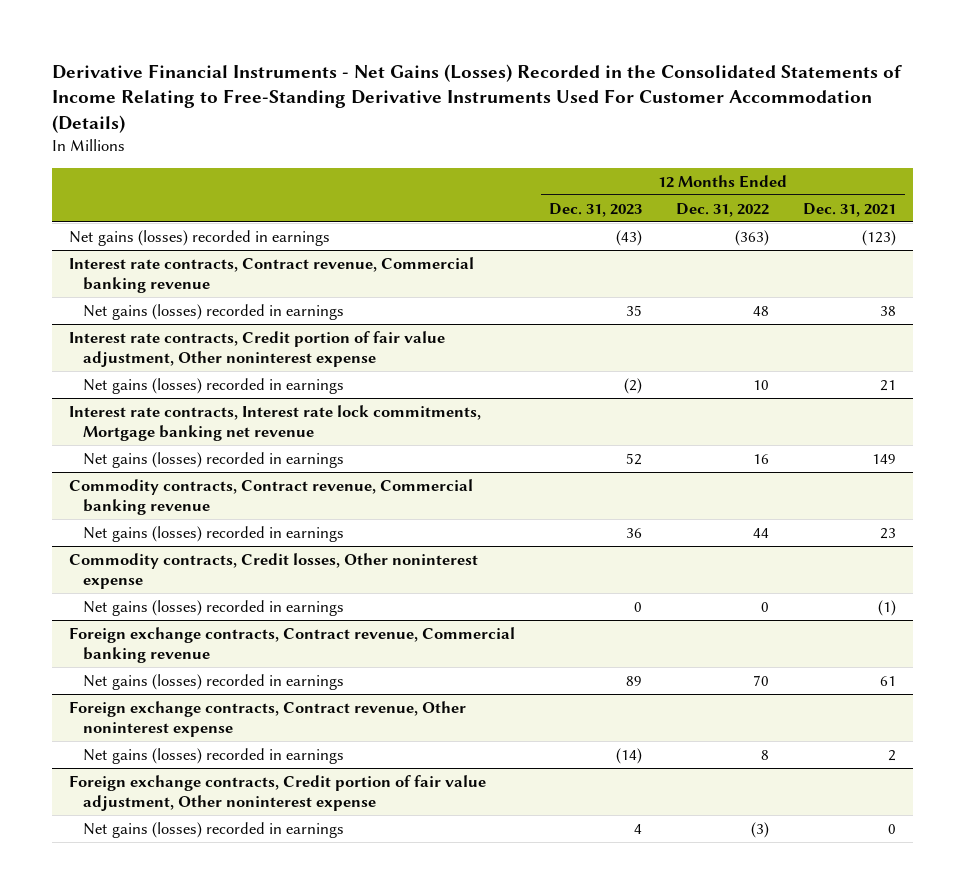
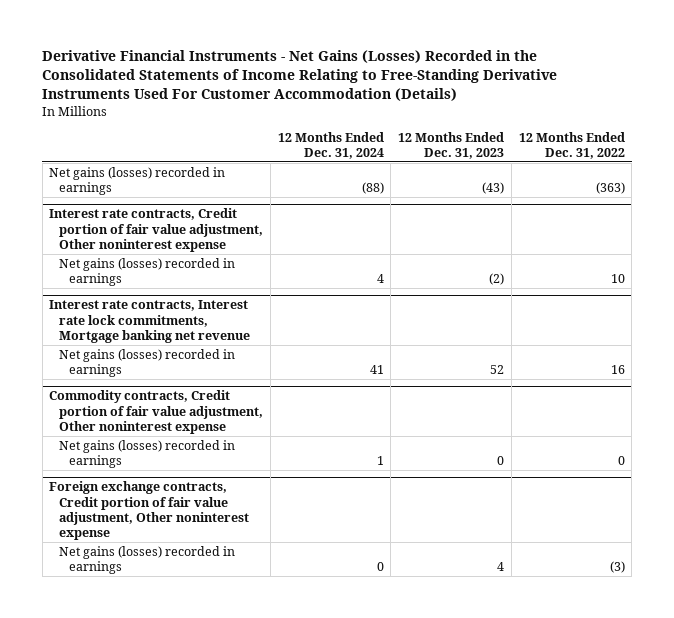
- | 12 Months Ended Dec. 31, 2023 | 12 Months Ended Dec. 31, 2022 | 12 Months Ended Dec. 31, 2021
+ | 12 Months Ended Dec. 31, 2024 | 12 Months Ended Dec. 31, 2023 | 12 Months Ended Dec. 31, 2022
- Interest rate contracts, Contract revenue, Commercial banking revenue
- Net gains (losses) recorded in earnings | 35 | 48 | 38
- Commodity contracts, Contract revenue, Commercial banking revenue
- Net gains (losses) recorded in earnings | 36 | 44 | 23
- Commodity contracts, Credit losses, Other noninterest expense
+ Commodity contracts, Credit portion of fair value adjustment, Other noninterest expense
- Foreign exchange contracts, Contract revenue, Commercial banking revenue
- Net gains (losses) recorded in earnings | 89 | 70 | 61
- Foreign exchange contracts, Contract revenue, Other noninterest expense
- Net gains (losses) recorded in earnings | (14) | 8 | 2

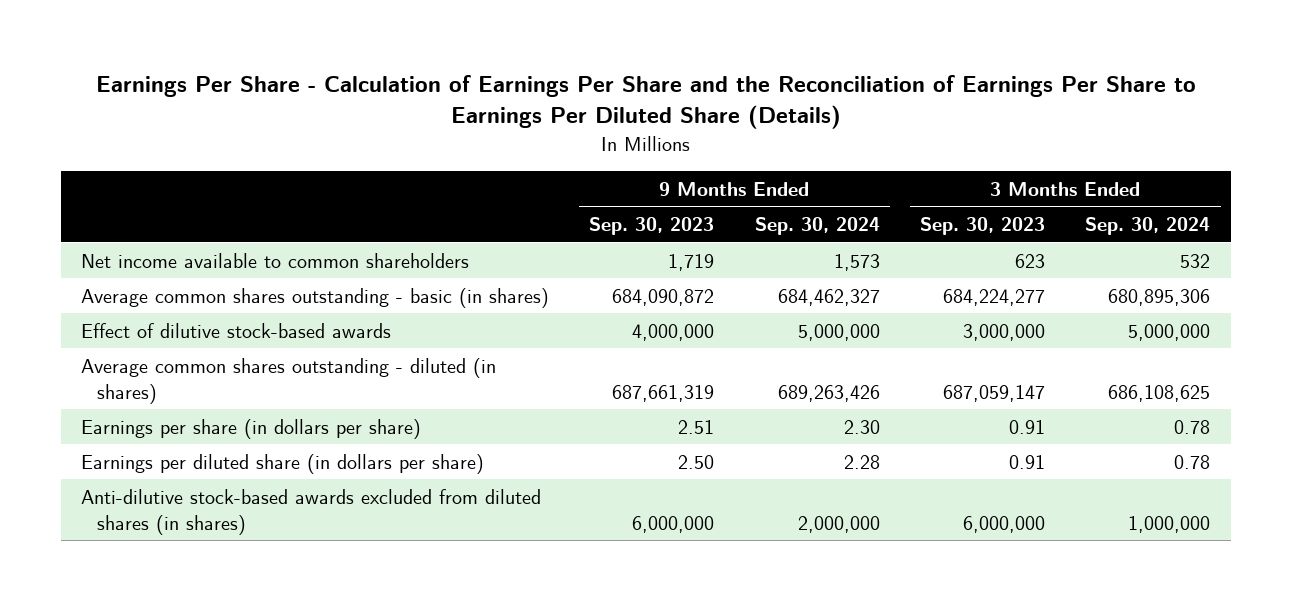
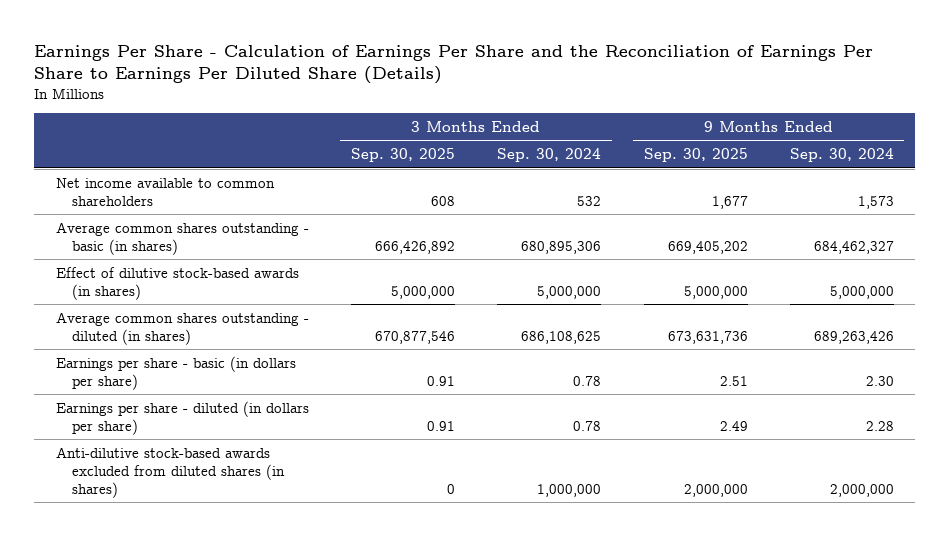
- | 9 Months Ended Sep. 30, 2023 | 9 Months Ended Sep. 30, 2024 | 3 Months Ended Sep. 30, 2023 | 3 Months Ended Sep. 30, 2024
+ | 3 Months Ended Sep. 30, 2025 | 3 Months Ended Sep. 30, 2024 | 9 Months Ended Sep. 30, 2025 | 9 Months Ended Sep. 30, 2024
- Effect of dilutive stock-based awards | 4,000,000 | 5,000,000 | 3,000,000 | 5,000,000
+ Effect of dilutive stock-based awards (in shares) | 5,000,000 | 5,000,000 | 5,000,000 | 5,000,000
- Earnings per share (in dollars per share) | 2.51 | 2.30 | 0.91 | 0.78
- Earnings per diluted share (in dollars per share) | 2.50 | 2.28 | 0.91 | 0.78
+ Earnings per share - basic (in dollars per share) | 0.91 | 0.78 | 2.51 | 2.30
+ Earnings per share - diluted (in dollars per share) | 0.91 | 0.78 | 2.49 | 2.28

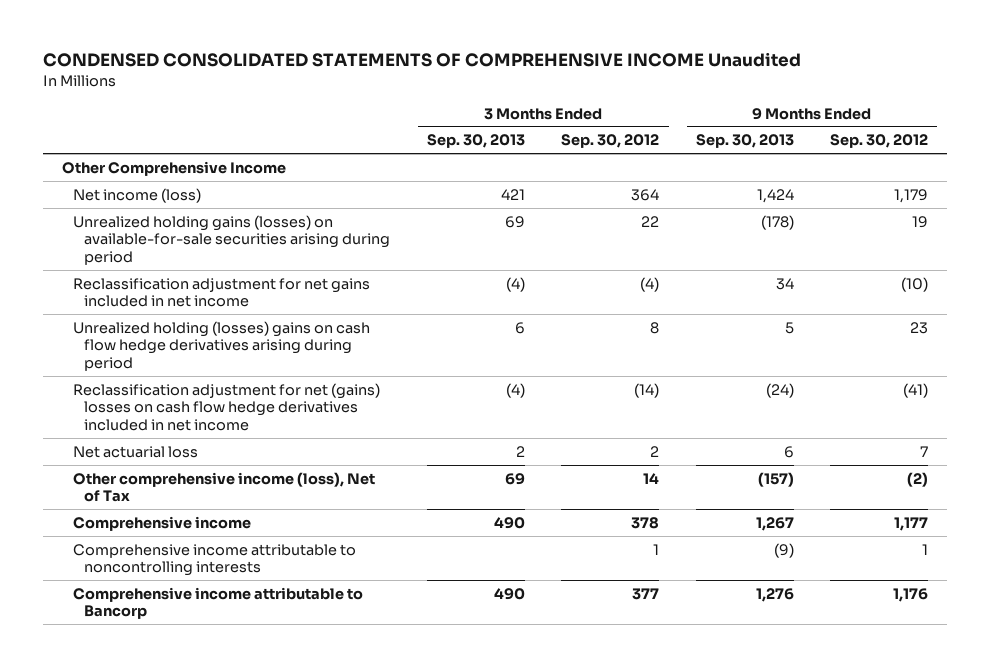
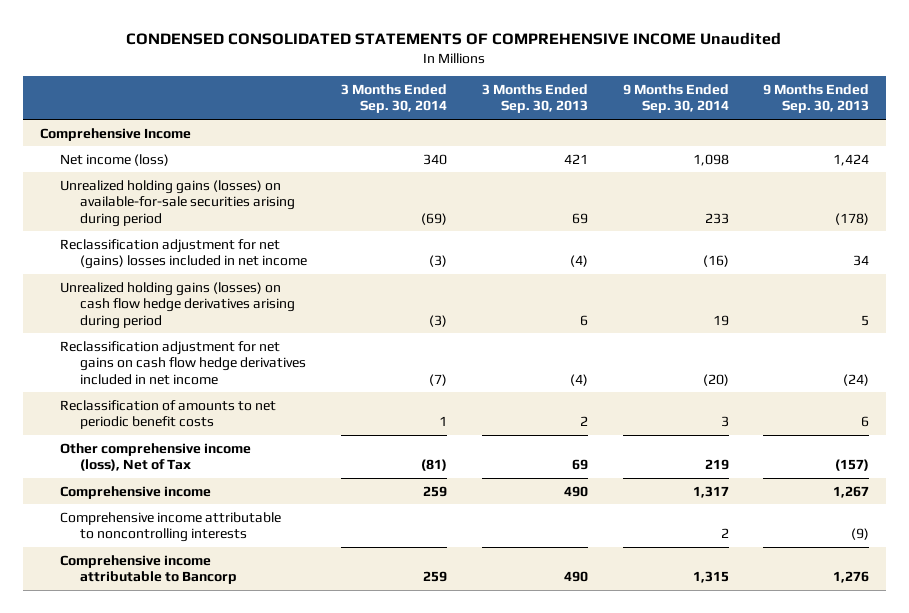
- | 3 Months Ended Sep. 30, 2013 | 3 Months Ended Sep. 30, 2012 | 9 Months Ended Sep. 30, 2013 | 9 Months Ended Sep. 30, 2012
+ | 3 Months Ended Sep. 30, 2014 | 3 Months Ended Sep. 30, 2013 | 9 Months Ended Sep. 30, 2014 | 9 Months Ended Sep. 30, 2013
- Other Comprehensive Income
+ Comprehensive Income
- Reclassification adjustment for net gains included in net income | (4) | (4) | 34 | (10)
- Unrealized holding (losses) gains on cash flow hedge derivatives arising during period | 6 | 8 | 5 | 23
- Reclassification adjustment for net (gains) losses on cash flow hedge derivatives included in net income | (4) | (14) | (24) | (41)
- Net actuarial loss | 2 | 2 | 6 | 7
+ Reclassification adjustment for net (gains) losses included in net income | (3) | (4) | (16) | 34
+ Unrealized holding gains (losses) on cash flow hedge derivatives arising during period | (3) | 6 | 19 | 5
+ Reclassification adjustment for net gains on cash flow hedge derivatives included in net income | (7) | (4) | (20) | (24)
+ Reclassification of amounts to net periodic benefit costs | 1 | 2 | 3 | 6

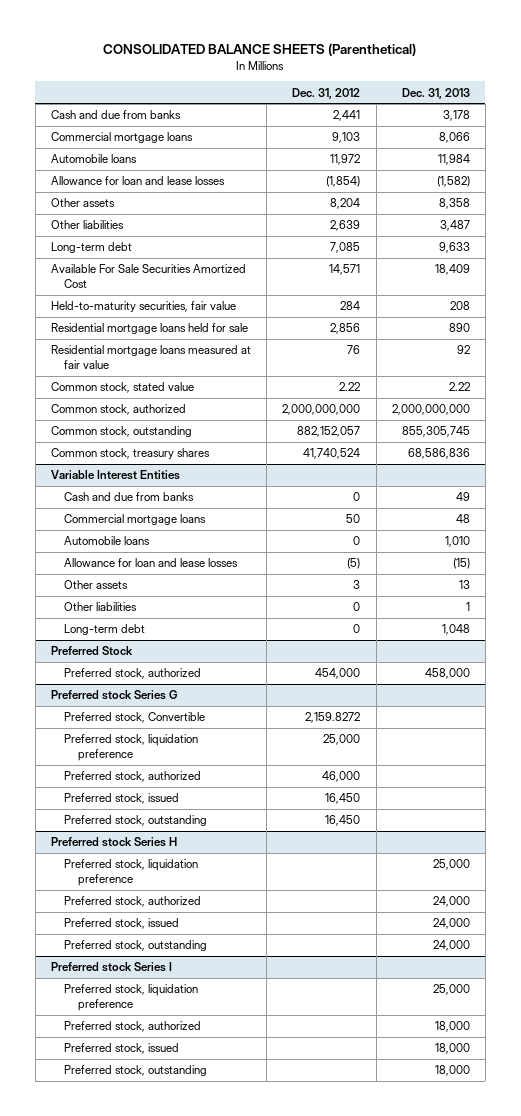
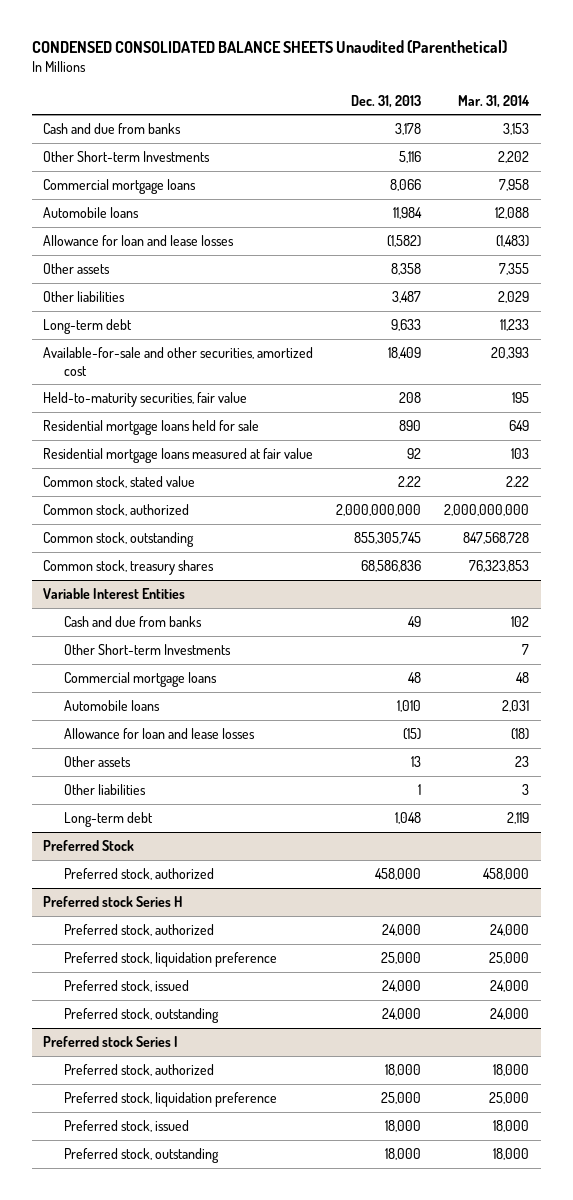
- CONSOLIDATED BALANCE SHEETS (Parenthetical)
+ CONDENSED CONSOLIDATED BALANCE SHEETS Unaudited (Parenthetical)
- | Dec. 31, 2012 | Dec. 31, 2013
+ | Dec. 31, 2013 | Mar. 31, 2014
+ Other Short-term Investments | 5,116 | 2,202
- Available For Sale Securities Amortized Cost | 14,571 | 18,409
+ Available-for-sale and other securities, amortized cost | 18,409 | 20,393
@ Variable Interest Entities
+ Other Short-term Investments | | 7
- Preferred stock Series G
- Preferred stock, Convertible | 2,159.8272 |
- Preferred stock, liquidation preference | 25,000 |
- Preferred stock, authorized | 46,000 |
- Preferred stock, issued | 16,450 |
- Preferred stock, outstanding | 16,450 |
@ Preferred stock Series H
moved down: Preferred stock, liquidation preference | 25,000 | 25,000
@ Preferred stock Series I
moved down: Preferred stock, liquidation preference | 25,000 | 25,000

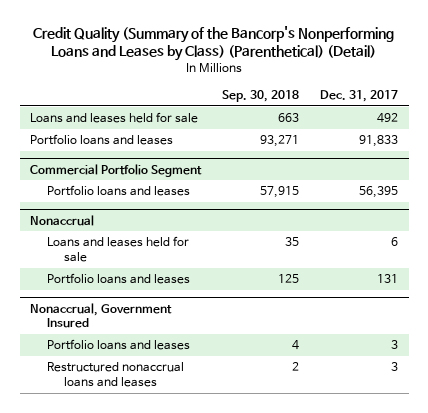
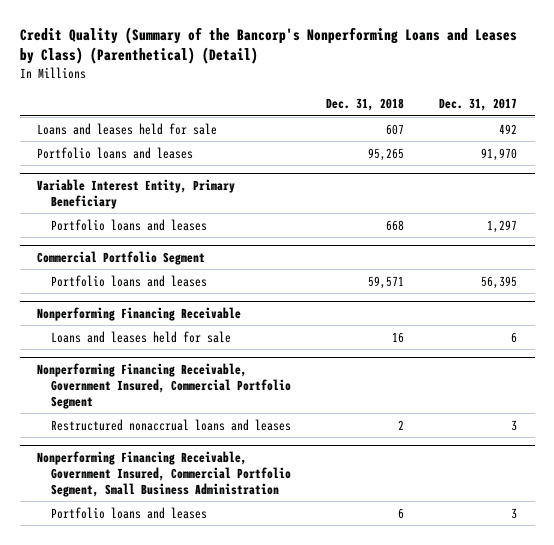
- | Sep. 30, 2018 | Dec. 31, 2017
+ | Dec. 31, 2018 | Dec. 31, 2017
- Portfolio loans and leases | 93,271 | 91,833
+ Portfolio loans and leases | 95,265 | 91,970
+ Variable Interest Entity, Primary Beneficiary
+ Portfolio loans and leases | 668 | 1,297
- Nonaccrual
+ Nonperforming Financing Receivable
- Portfolio loans and leases | 125 | 131
- Nonaccrual, Government Insured
- Portfolio loans and leases | 4 | 3
+ Nonperforming Financing Receivable, Government Insured, Commercial Portfolio Segment
+ Nonperforming Financing Receivable, Government Insured, Commercial Portfolio Segment, Small Business Administration
+ Portfolio loans and leases | 6 | 3

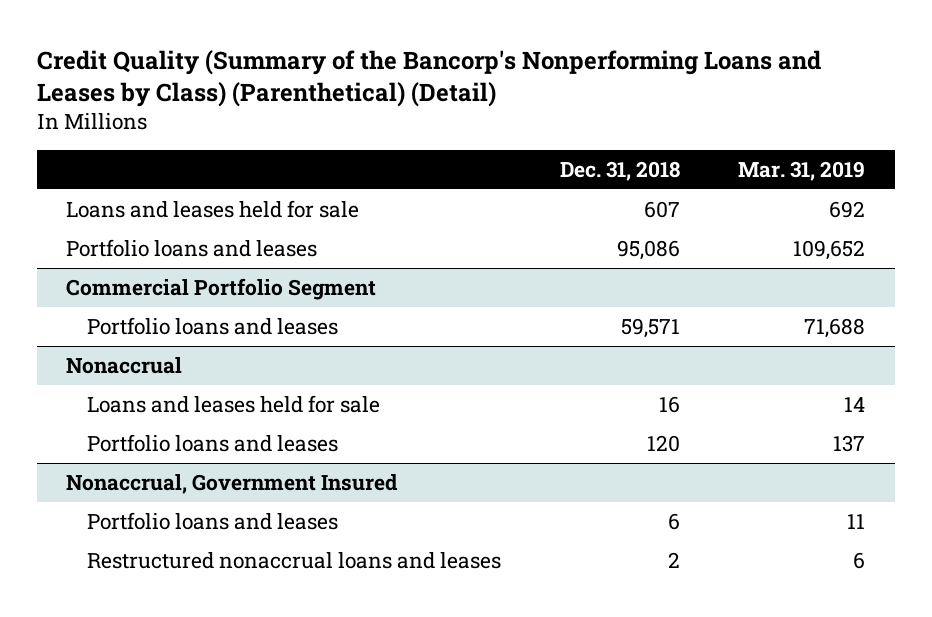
- | Dec. 31, 2018 | Dec. 31, 2017
+ | Dec. 31, 2018 | Mar. 31, 2019
- Portfolio loans and leases | 95,265 | 91,970
- Variable Interest Entity, Primary Beneficiary
- Portfolio loans and leases | 668 | 1,297
+ Portfolio loans and leases | 95,086 | 109,652
- Nonperforming Financing Receivable
+ Nonaccrual
- Nonperforming Financing Receivable, Government Insured, Commercial Portfolio Segment
- Restructured nonaccrual loans and leases | 2 | 3
- Nonperforming Financing Receivable, Government Insured, Commercial Portfolio Segment, Small Business Administration
+ Portfolio loans and leases | 120 | 137
+ Nonaccrual, Government Insured
+ Restructured nonaccrual loans and leases | 2 | 6

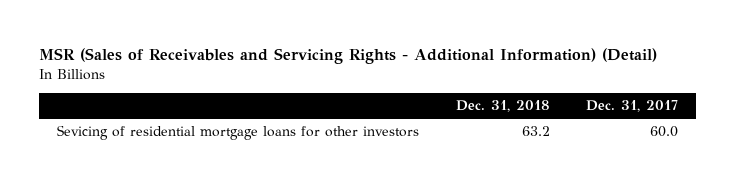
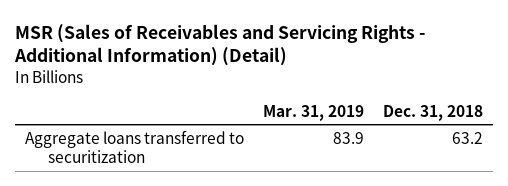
- | Dec. 31, 2018 | Dec. 31, 2017
+ | Mar. 31, 2019 | Dec. 31, 2018
- Sevicing of residential mortgage loans for other investors | 63.2 | 60.0
+ Aggregate loans transferred to securitization | 83.9 | 63.2

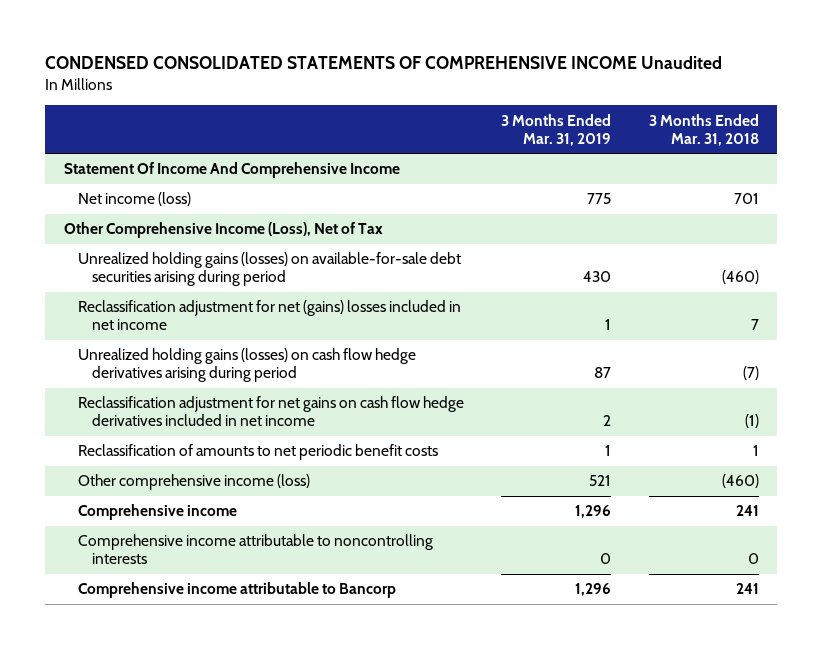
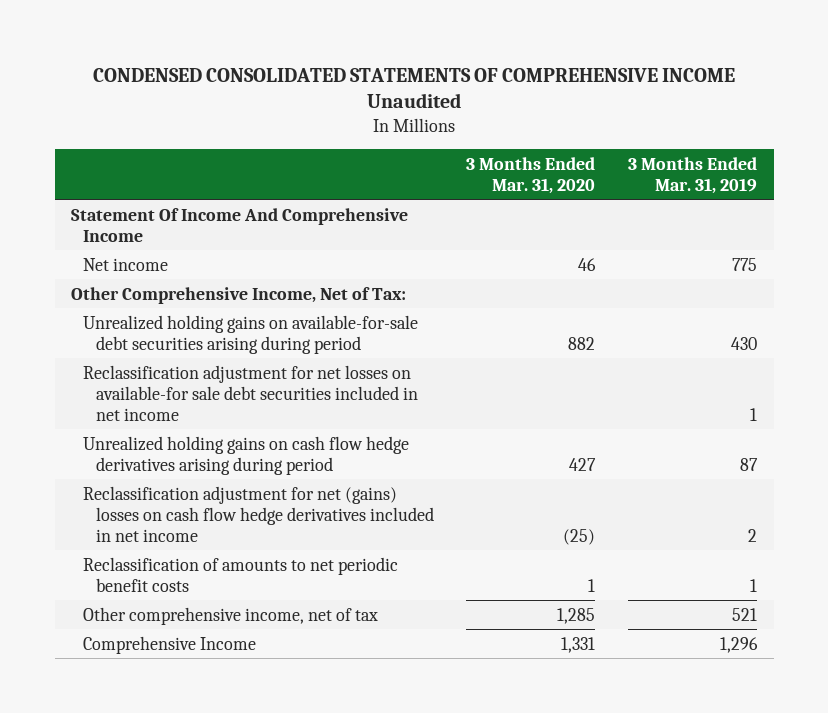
- | 3 Months Ended Mar. 31, 2019 | 3 Months Ended Mar. 31, 2018
+ | 3 Months Ended Mar. 31, 2020 | 3 Months Ended Mar. 31, 2019
- Net income (loss) | 775 | 701
- Other Comprehensive Income (Loss), Net of Tax
- Unrealized holding gains (losses) on available-for-sale debt securities arising during period | 430 | (460)
- Reclassification adjustment for net (gains) losses included in net income | 1 | 7
- Unrealized holding gains (losses) on cash flow hedge derivatives arising during period | 87 | (7)
- Reclassification adjustment for net gains on cash flow hedge derivatives included in net income | 2 | (1)
+ Net income | 46 | 775
+ Other Comprehensive Income, Net of Tax:
+ Unrealized holding gains on available-for-sale debt securities arising during period | 882 | 430
+ Reclassification adjustment for net losses on available-for sale debt securities included in net income | | 1
+ Unrealized holding gains on cash flow hedge derivatives arising during period | 427 | 87
+ Reclassification adjustment for net (gains) losses on cash flow hedge derivatives included in net income | (25) | 2
- Other comprehensive income (loss) | 521 | (460)
- Comprehensive income | 1,296 | 241
- Comprehensive income attributable to noncontrolling interests | 0 | 0
- Comprehensive income attributable to Bancorp | 1,296 | 241
+ Other comprehensive income, net of tax | 1,285 | 521
+ Comprehensive Income | 1,331 | 1,296

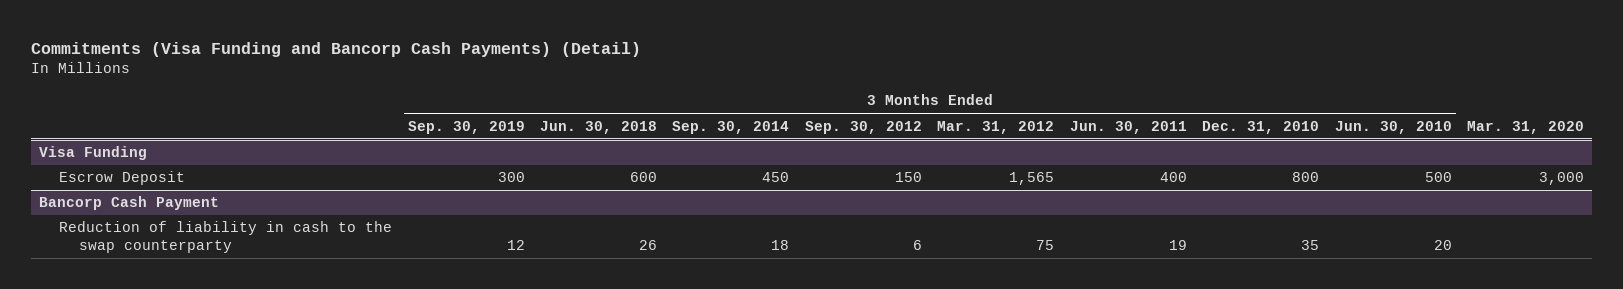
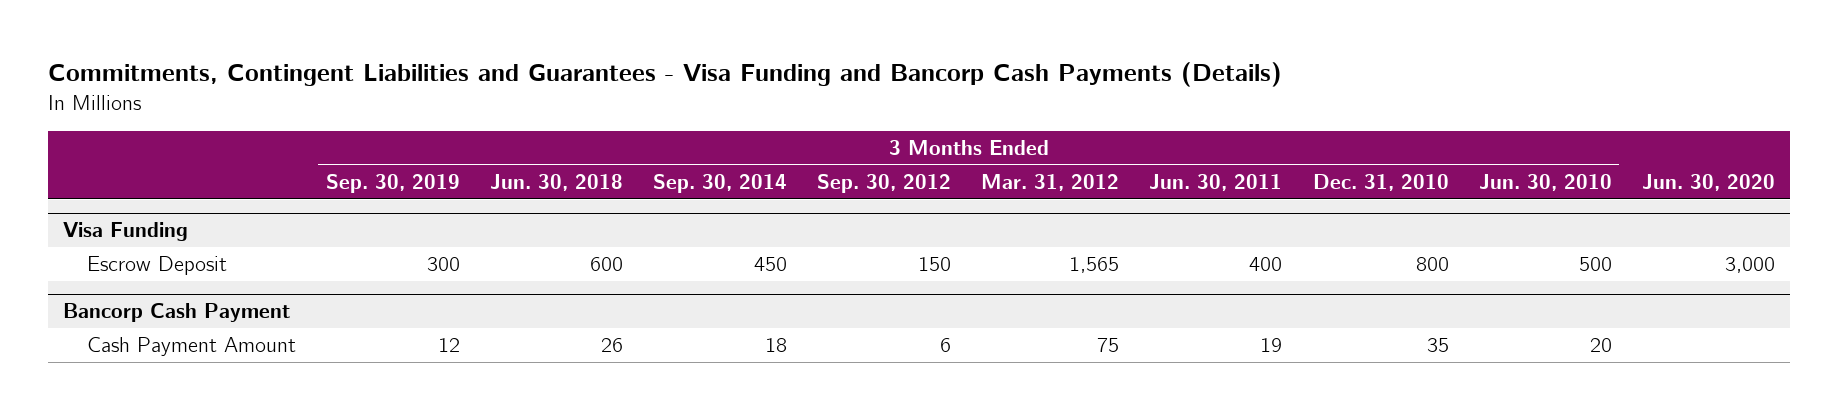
- Commitments (Visa Funding and Bancorp Cash Payments) (Detail)
+ Commitments, Contingent Liabilities and Guarantees - Visa Funding and Bancorp Cash Payments (Details)
- | 3 Months Ended Sep. 30, 2019 | 3 Months Ended Jun. 30, 2018 | 3 Months Ended Sep. 30, 2014 | 3 Months Ended Sep. 30, 2012 | 3 Months Ended Mar. 31, 2012 | 3 Months Ended Jun. 30, 2011 | 3 Months Ended Dec. 31, 2010 | 3 Months Ended Jun. 30, 2010 | Mar. 31, 2020
+ | 3 Months Ended Sep. 30, 2019 | 3 Months Ended Jun. 30, 2018 | 3 Months Ended Sep. 30, 2014 | 3 Months Ended Sep. 30, 2012 | 3 Months Ended Mar. 31, 2012 | 3 Months Ended Jun. 30, 2011 | 3 Months Ended Dec. 31, 2010 | 3 Months Ended Jun. 30, 2010 | Jun. 30, 2020
@ Bancorp Cash Payment
- Reduction of liability in cash to the swap counterparty | 12 | 26 | 18 | 6 | 75 | 19 | 35 | 20 |
+ Cash Payment Amount | 12 | 26 | 18 | 6 | 75 | 19 | 35 | 20 |

